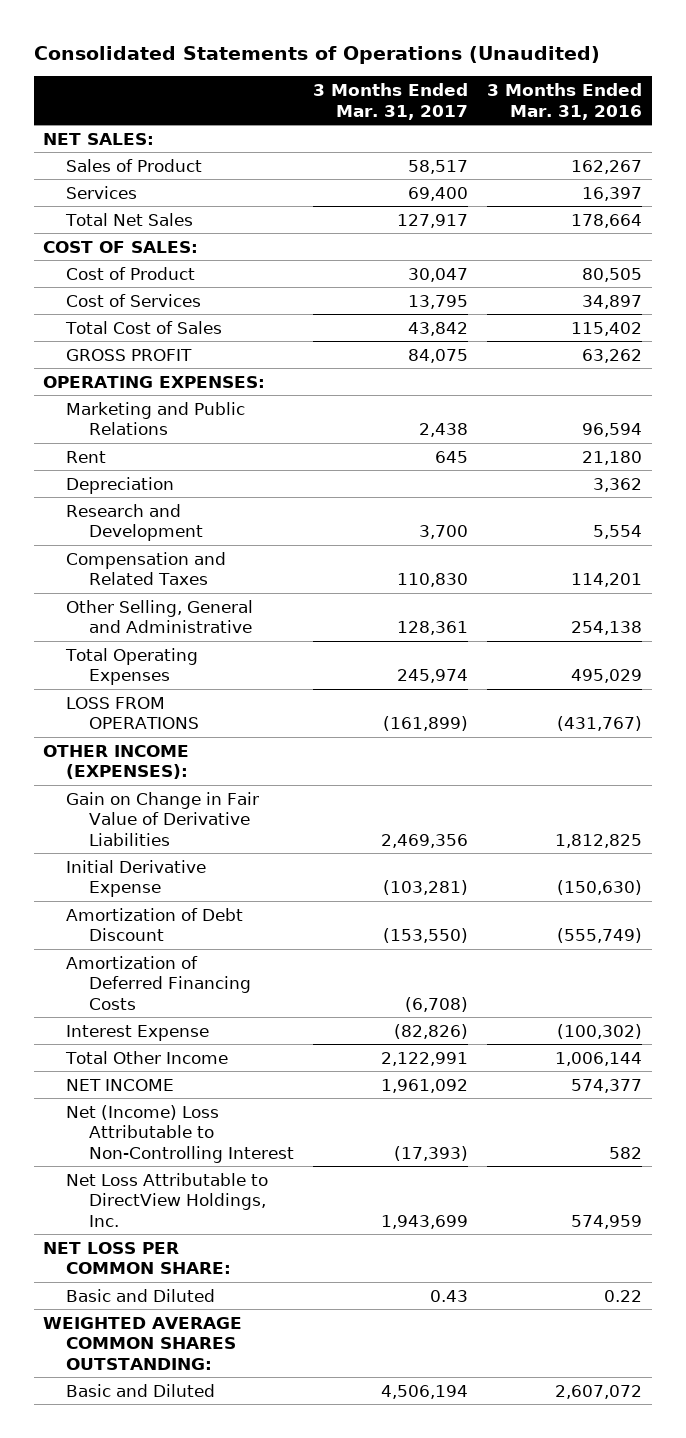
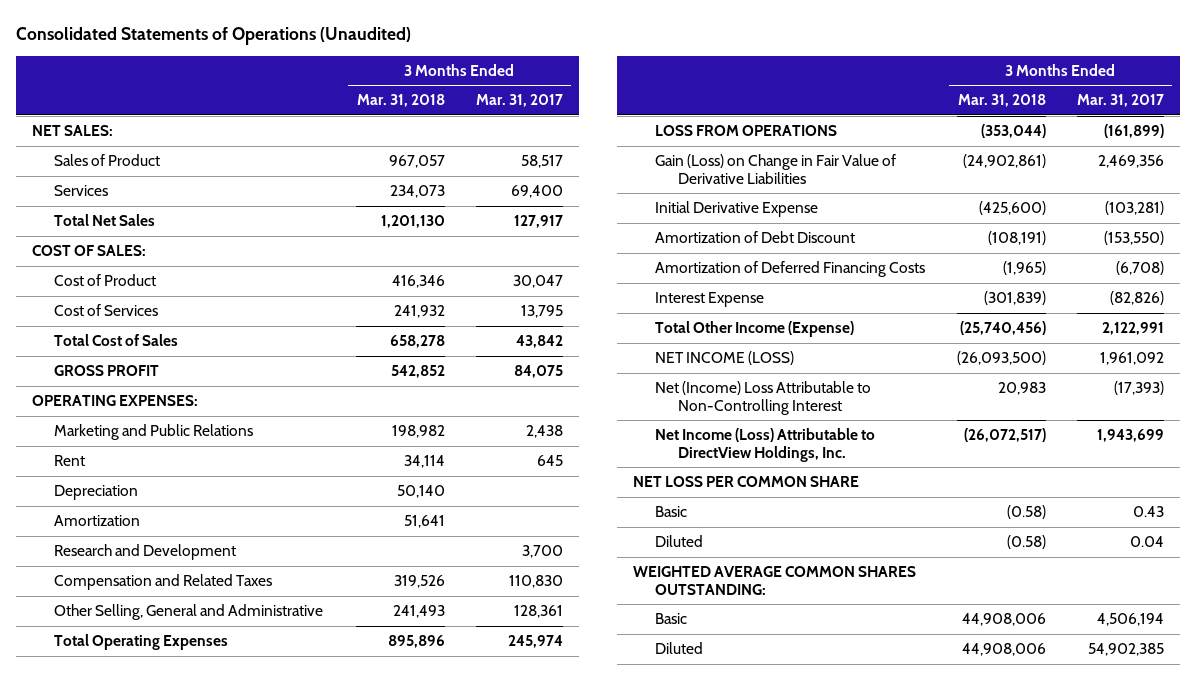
- | 3 Months Ended Mar. 31, 2017 | 3 Months Ended Mar. 31, 2016
+ | 3 Months Ended Mar. 31, 2018 | 3 Months Ended Mar. 31, 2017
+ Amortization | 51,641 |
- OTHER INCOME (EXPENSES):
- Gain on Change in Fair Value of Derivative Liabilities | 2,469,356 | 1,812,825
+ Gain (Loss) on Change in Fair Value of Derivative Liabilities | (24,902,861) | 2,469,356
- Total Other Income | 2,122,991 | 1,006,144
- NET INCOME | 1,961,092 | 574,377
+ Total Other Income (Expense) | (25,740,456) | 2,122,991
+ NET INCOME (LOSS) | (26,093,500) | 1,961,092
- Net Loss Attributable to DirectView Holdings, Inc. | 1,943,699 | 574,959
- NET LOSS PER COMMON SHARE:
- Basic and Diluted | 0.43 | 0.22
+ Net Income (Loss) Attributable to DirectView Holdings, Inc. | (26,072,517) | 1,943,699
+ NET LOSS PER COMMON SHARE
+ Basic | (0.58) | 0.43
+ Diluted | (0.58) | 0.04
- Basic and Diluted | 4,506,194 | 2,607,072
+ Basic | 44,908,006 | 4,506,194
+ Diluted | 44,908,006 | 54,902,385

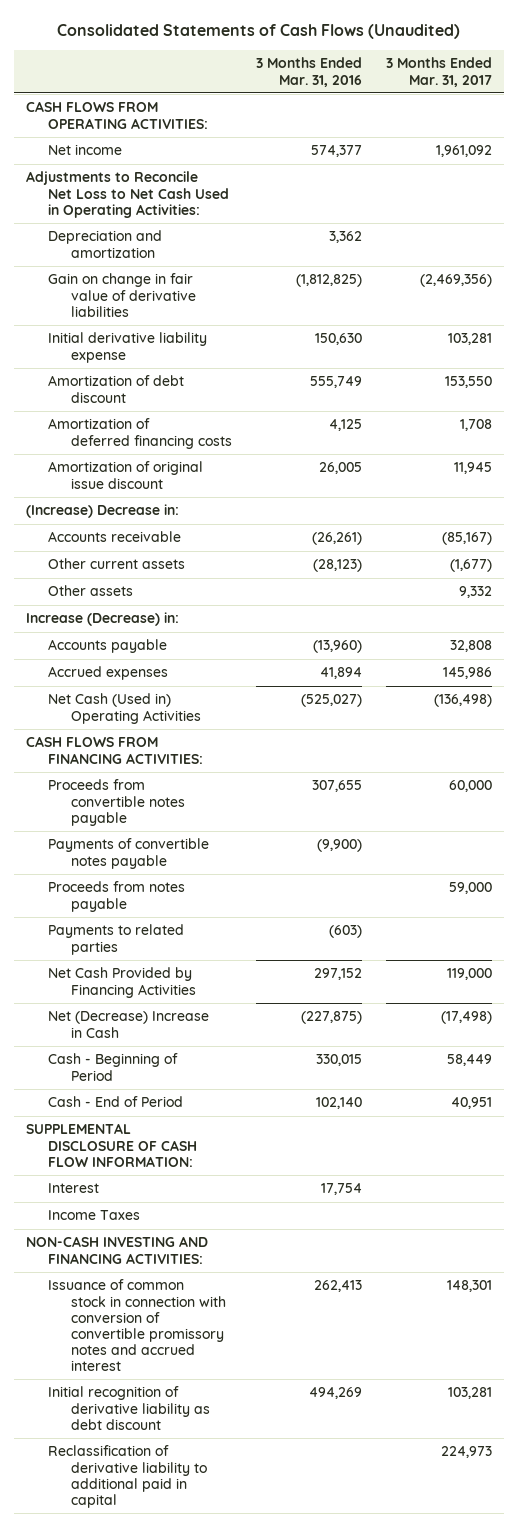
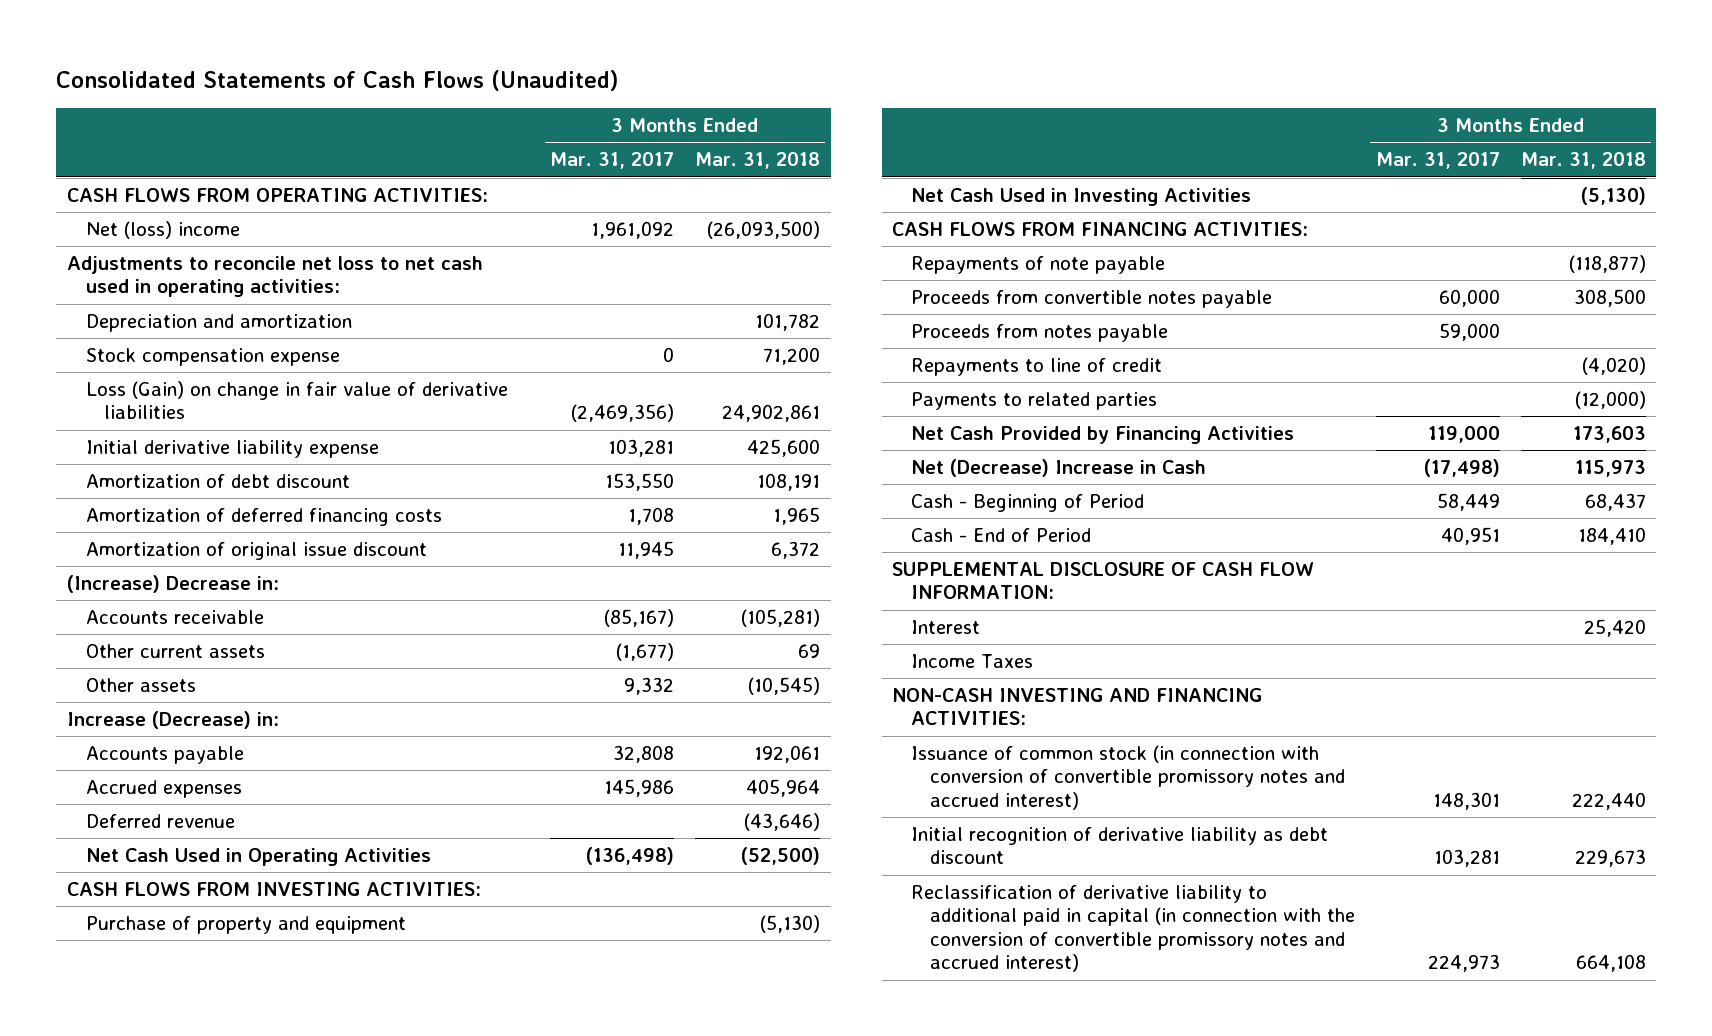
- | 3 Months Ended Mar. 31, 2016 | 3 Months Ended Mar. 31, 2017
+ | 3 Months Ended Mar. 31, 2017 | 3 Months Ended Mar. 31, 2018
- Net income | 574,377 | 1,961,092
- Adjustments to Reconcile Net Loss to Net Cash Used in Operating Activities:
+ Net (loss) income | 1,961,092 | (26,093,500)
+ Adjustments to reconcile net loss to net cash used in operating activities:
- Gain on change in fair value of derivative liabilities | (1,812,825) | (2,469,356)
+ Stock compensation expense | 0 | 71,200
+ Loss (Gain) on change in fair value of derivative liabilities | (2,469,356) | 24,902,861
- Net Cash (Used in) Operating Activities | (525,027) | (136,498)
+ Deferred revenue | | (43,646)
+ Net Cash Used in Operating Activities | (136,498) | (52,500)
+ CASH FLOWS FROM INVESTING ACTIVITIES:
+ Purchase of property and equipment | | (5,130)
+ Net Cash Used in Investing Activities | | (5,130)
+ Repayments of note payable | | (118,877)
- Payments of convertible notes payable | (9,900) |
+ Repayments to line of credit | | (4,020)
- Issuance of common stock in connection with conversion of convertible promissory notes and accrued interest | 262,413 | 148,301
+ Issuance of common stock (in connection with conversion of convertible promissory notes and accrued interest) | 148,301 | 222,440
- Reclassification of derivative liability to additional paid in capital | | 224,973
+ Reclassification of derivative liability to additional paid in capital (in connection with the conversion of convertible promissory notes and accrued interest) | 224,973 | 664,108

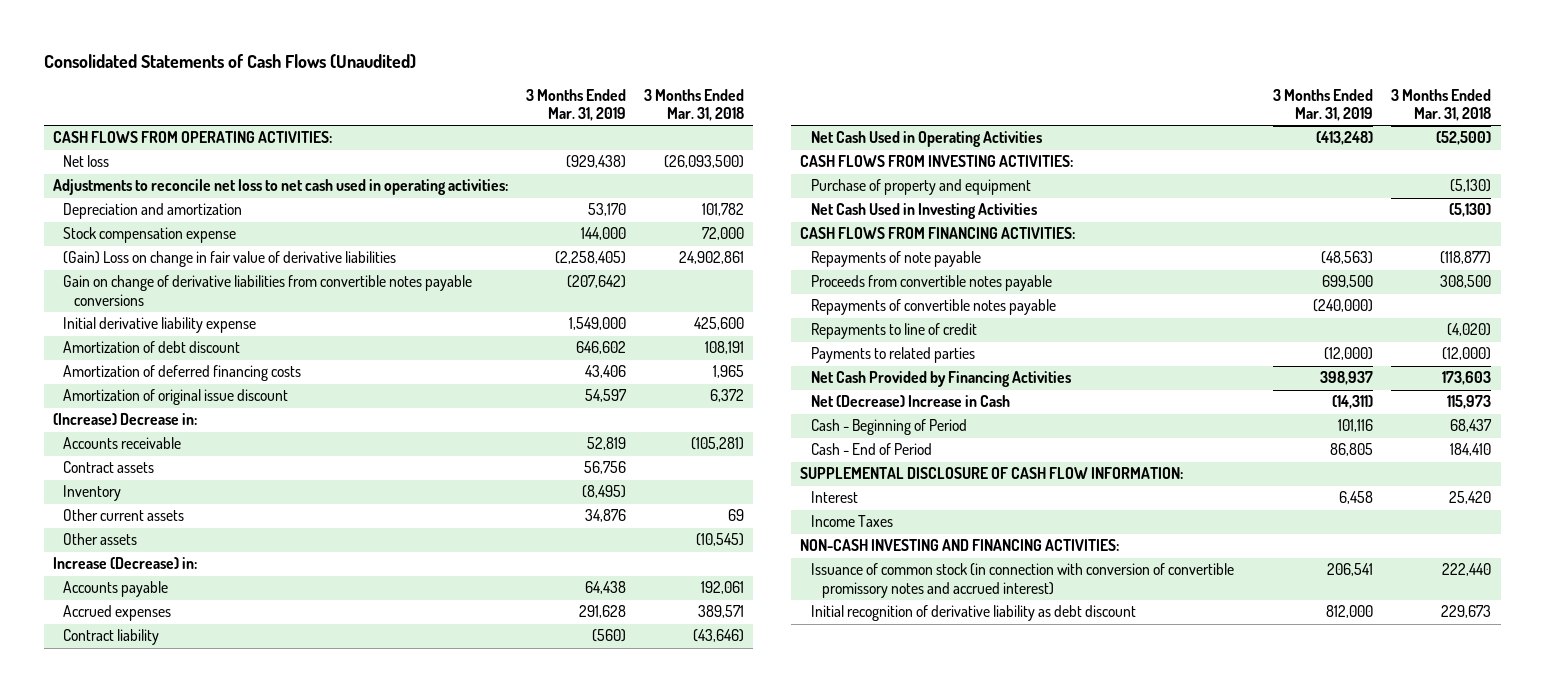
- | 3 Months Ended Mar. 31, 2017 | 3 Months Ended Mar. 31, 2018
+ | 3 Months Ended Mar. 31, 2019 | 3 Months Ended Mar. 31, 2018
- Net (loss) income | 1,961,092 | (26,093,500)
+ Net loss | (929,438) | (26,093,500)
- Stock compensation expense | 0 | 71,200
- Loss (Gain) on change in fair value of derivative liabilities | (2,469,356) | 24,902,861
+ Stock compensation expense | 144,000 | 72,000
+ (Gain) Loss on change in fair value of derivative liabilities | (2,258,405) | 24,902,861
+ Gain on change of derivative liabilities from convertible notes payable conversions | (207,642) |
+ Contract assets | 56,756 |
+ Inventory | (8,495) |
- Accrued expenses | 145,986 | 405,964
- Deferred revenue | | (43,646)
+ Accrued expenses | 291,628 | 389,571
+ Contract liability | (560) | (43,646)
- Proceeds from notes payable | 59,000 |
+ Repayments of convertible notes payable | (240,000) |
- Reclassification of derivative liability to additional paid in capital (in connection with the conversion of convertible promissory notes and accrued interest) | 224,973 | 664,108

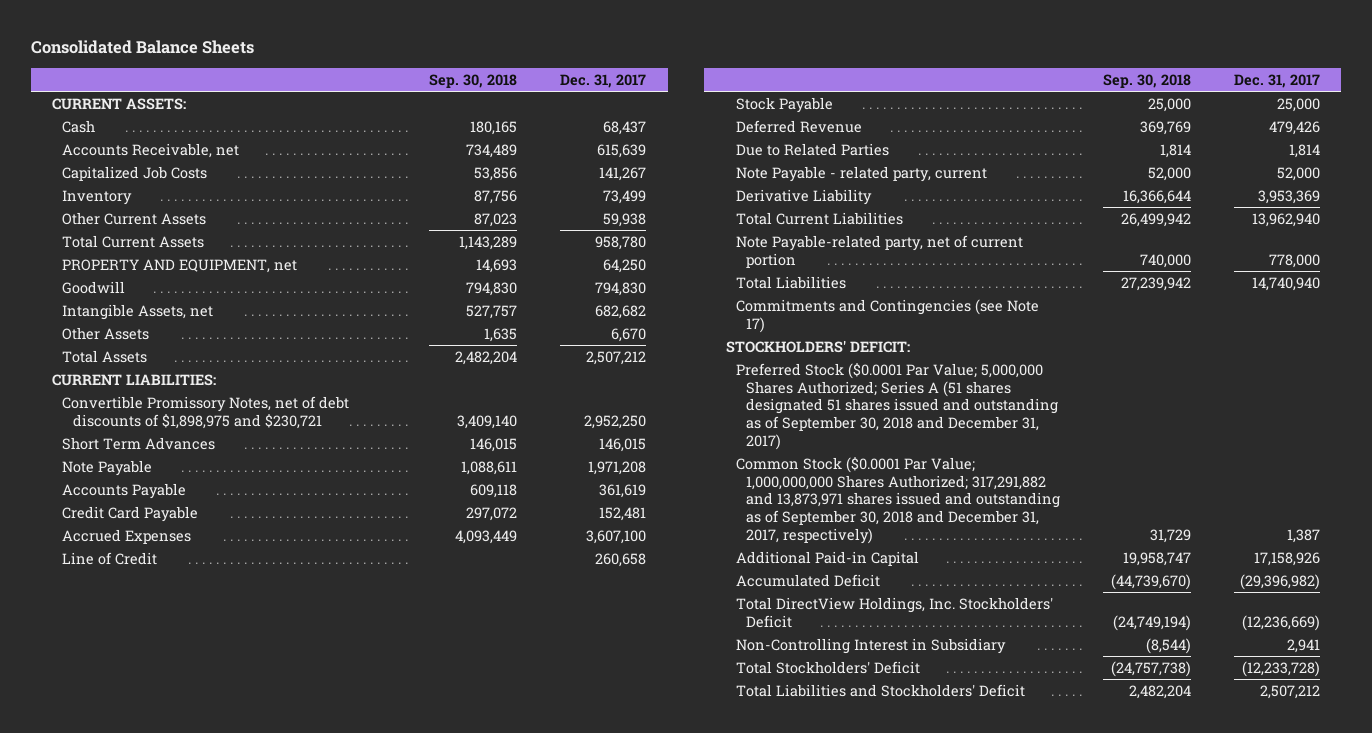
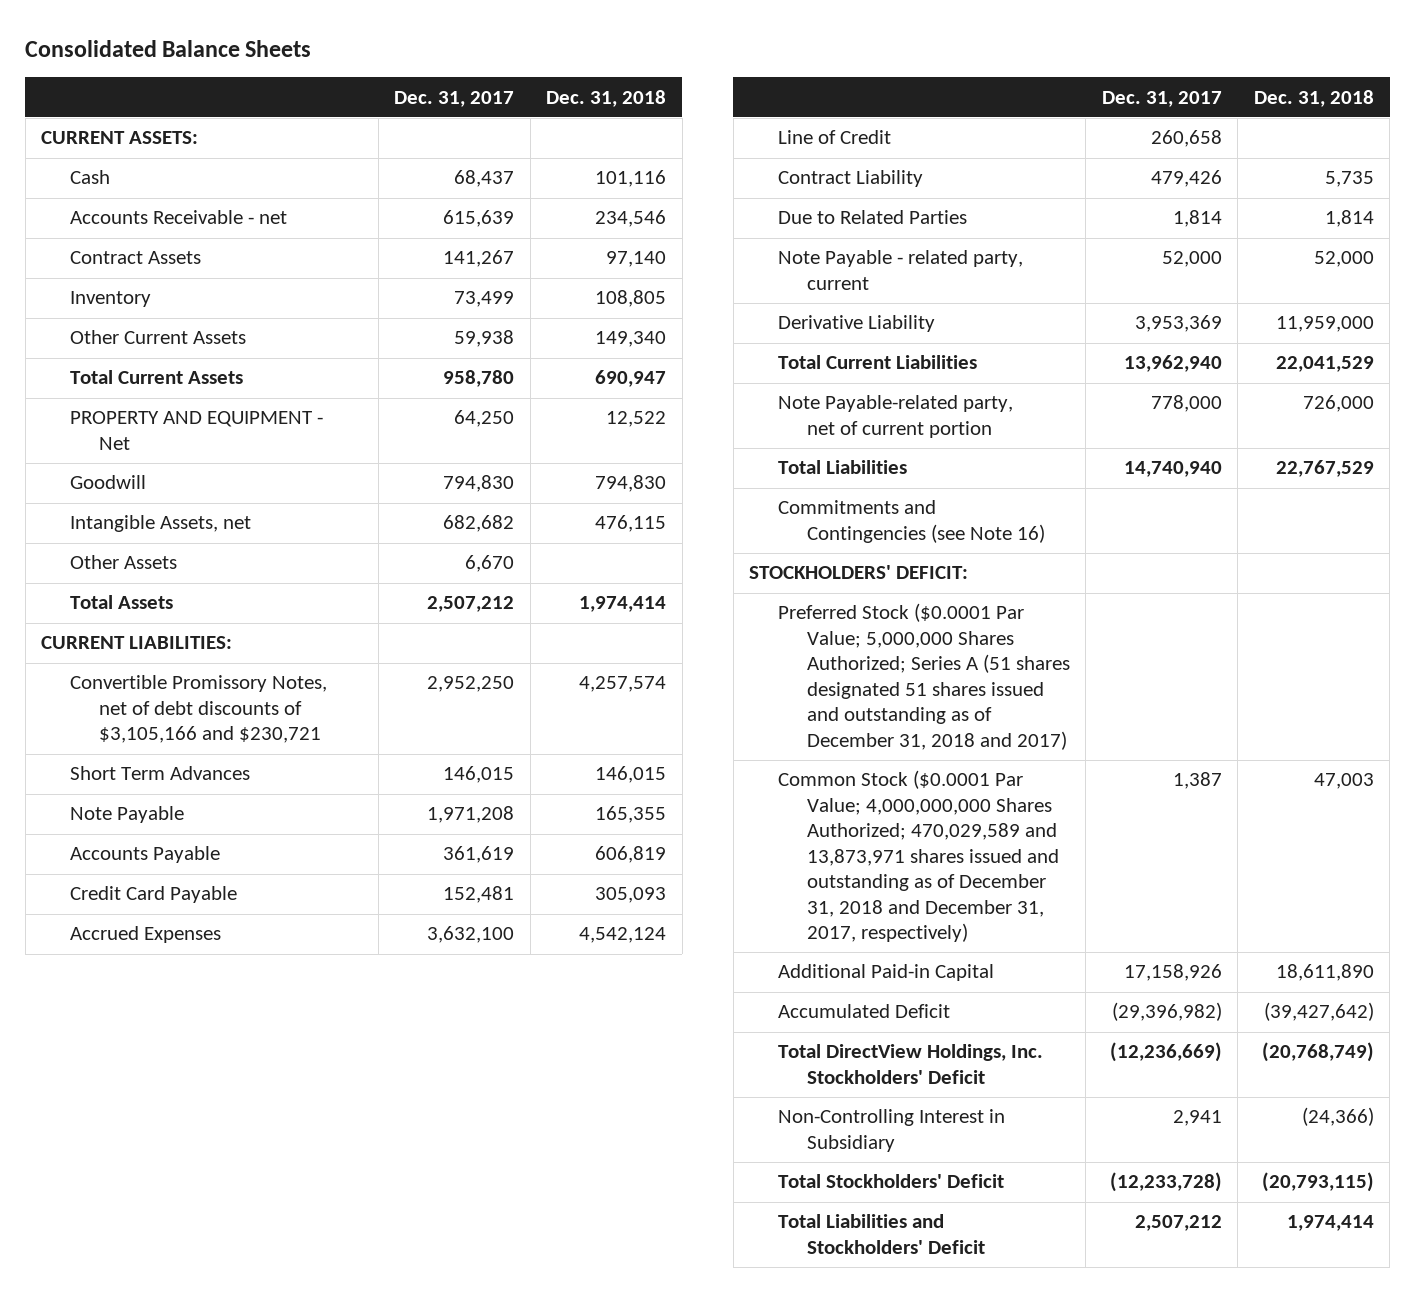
- | Sep. 30, 2018 | Dec. 31, 2017
+ | Dec. 31, 2017 | Dec. 31, 2018
- Accounts Receivable, net | 734,489 | 615,639
- Capitalized Job Costs | 53,856 | 141,267
+ Accounts Receivable - net | 615,639 | 234,546
+ Contract Assets | 141,267 | 97,140
- PROPERTY AND EQUIPMENT, net | 14,693 | 64,250
+ PROPERTY AND EQUIPMENT - Net | 64,250 | 12,522
- Convertible Promissory Notes, net of debt discounts of $1,898,975 and $230,721 | 3,409,140 | 2,952,250
+ Convertible Promissory Notes, net of debt discounts of $3,105,166 and $230,721 | 2,952,250 | 4,257,574
- Accrued Expenses | 4,093,449 | 3,607,100
+ Accrued Expenses | 3,632,100 | 4,542,124
- Stock Payable | 25,000 | 25,000
- Deferred Revenue | 369,769 | 479,426
+ Contract Liability | 479,426 | 5,735
- Commitments and Contingencies (see Note 17)
+ Commitments and Contingencies (see Note 16)
- Preferred Stock ($0.0001 Par Value; 5,000,000 Shares Authorized; Series A (51 shares designated 51 shares issued and outstanding as of September 30, 2018 and December 31, 2017)
- Common Stock ($0.0001 Par Value; 1,000,000,000 Shares Authorized; 317,291,882 and 13,873,971 shares issued and outstanding as of September 30, 2018 and December 31, 2017, respectively) | 31,729 | 1,387
+ Preferred Stock ($0.0001 Par Value; 5,000,000 Shares Authorized; Series A (51 shares designated 51 shares issued and outstanding as of December 31, 2018 and 2017)
+ Common Stock ($0.0001 Par Value; 4,000,000,000 Shares Authorized; 470,029,589 and 13,873,971 shares issued and outstanding as of December 31, 2018 and December 31, 2017, respectively) | 1,387 | 47,003

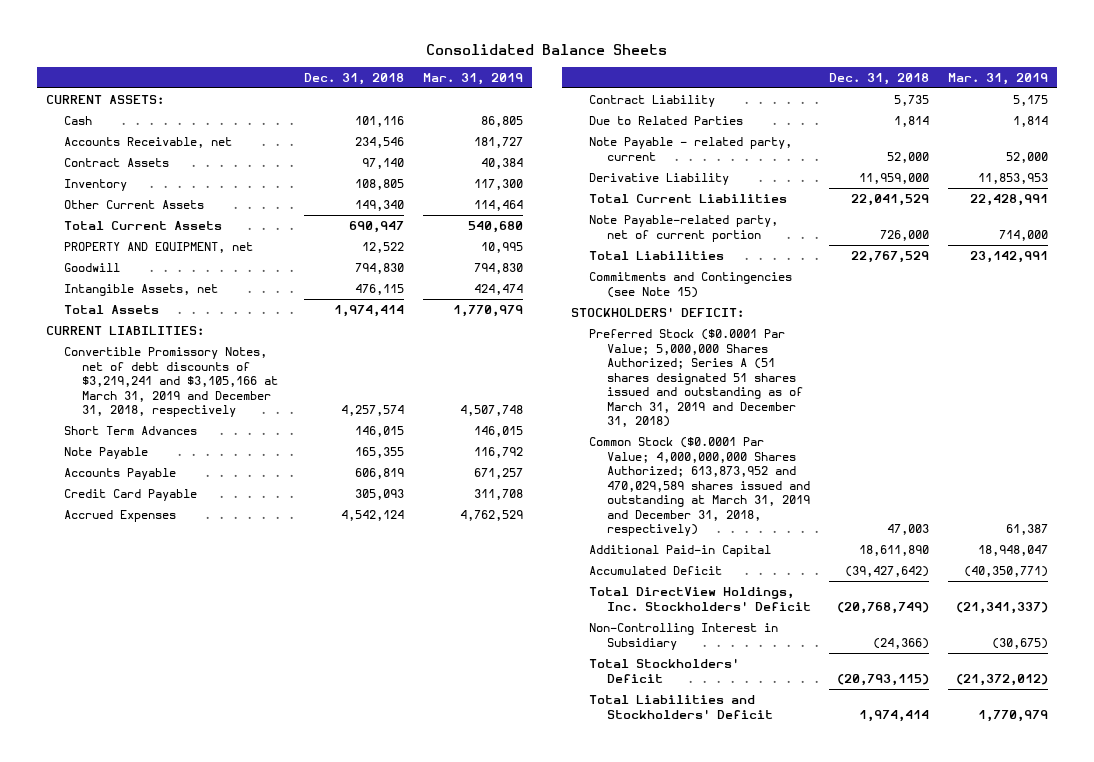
- | Dec. 31, 2017 | Dec. 31, 2018
+ | Dec. 31, 2018 | Mar. 31, 2019
- Accounts Receivable - net | 615,639 | 234,546
+ Accounts Receivable, net | 234,546 | 181,727
- PROPERTY AND EQUIPMENT - Net | 64,250 | 12,522
+ PROPERTY AND EQUIPMENT, net | 12,522 | 10,995
- Other Assets | 6,670 |
- Convertible Promissory Notes, net of debt discounts of $3,105,166 and $230,721 | 2,952,250 | 4,257,574
+ Convertible Promissory Notes, net of debt discounts of $3,219,241 and $3,105,166 at March 31, 2019 and December 31, 2018, respectively | 4,257,574 | 4,507,748
- Line of Credit | 260,658 |
- Commitments and Contingencies (see Note 16)
+ Commitments and Contingencies (see Note 15)
- Preferred Stock ($0.0001 Par Value; 5,000,000 Shares Authorized; Series A (51 shares designated 51 shares issued and outstanding as of December 31, 2018 and 2017)
- Common Stock ($0.0001 Par Value; 4,000,000,000 Shares Authorized; 470,029,589 and 13,873,971 shares issued and outstanding as of December 31, 2018 and December 31, 2017, respectively) | 1,387 | 47,003
+ Preferred Stock ($0.0001 Par Value; 5,000,000 Shares Authorized; Series A (51 shares designated 51 shares issued and outstanding as of March 31, 2019 and December 31, 2018)
+ Common Stock ($0.0001 Par Value; 4,000,000,000 Shares Authorized; 613,873,952 and 470,029,589 shares issued and outstanding at March 31, 2019 and December 31, 2018, respectively) | 47,003 | 61,387

